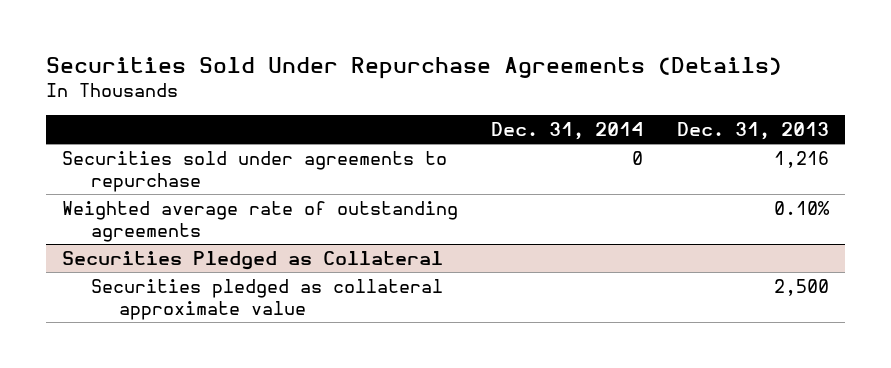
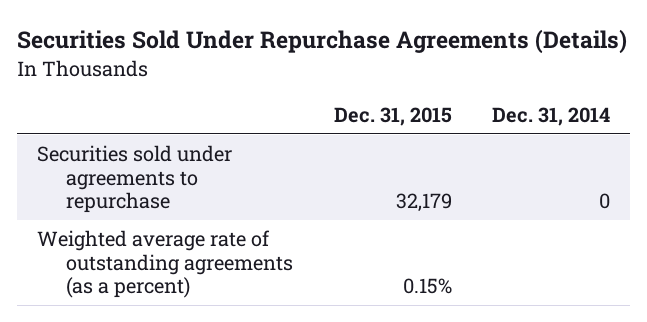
- | Dec. 31, 2014 | Dec. 31, 2013
+ | Dec. 31, 2015 | Dec. 31, 2014
- Weighted average rate of outstanding agreements | | 0.10%
- Securities Pledged as Collateral
- Securities pledged as collateral approximate value | | 2,500
+ Weighted average rate of outstanding agreements (as a percent) | 0.15% |

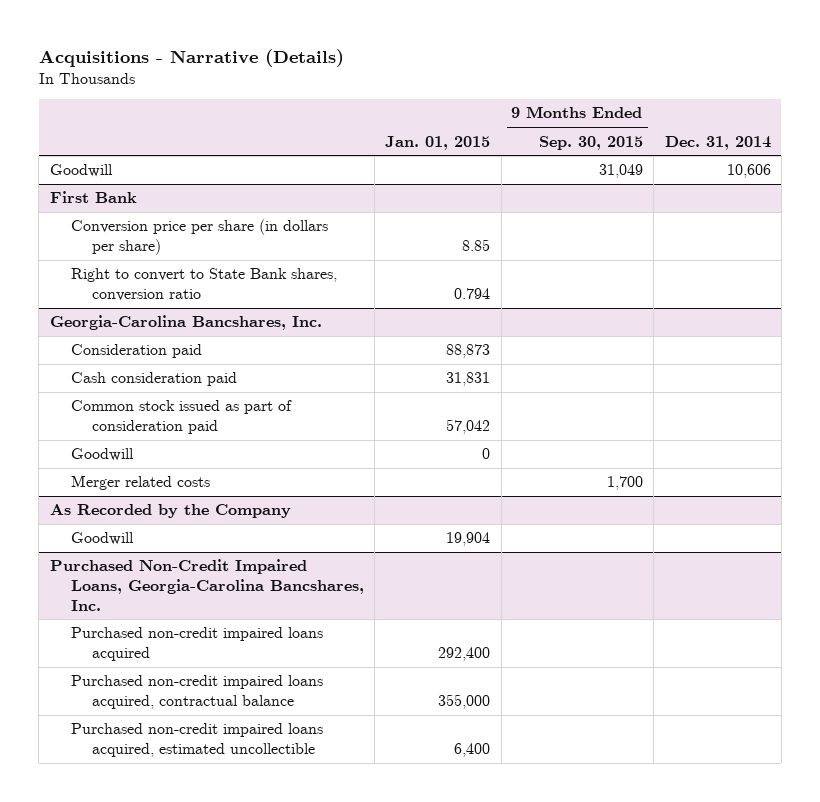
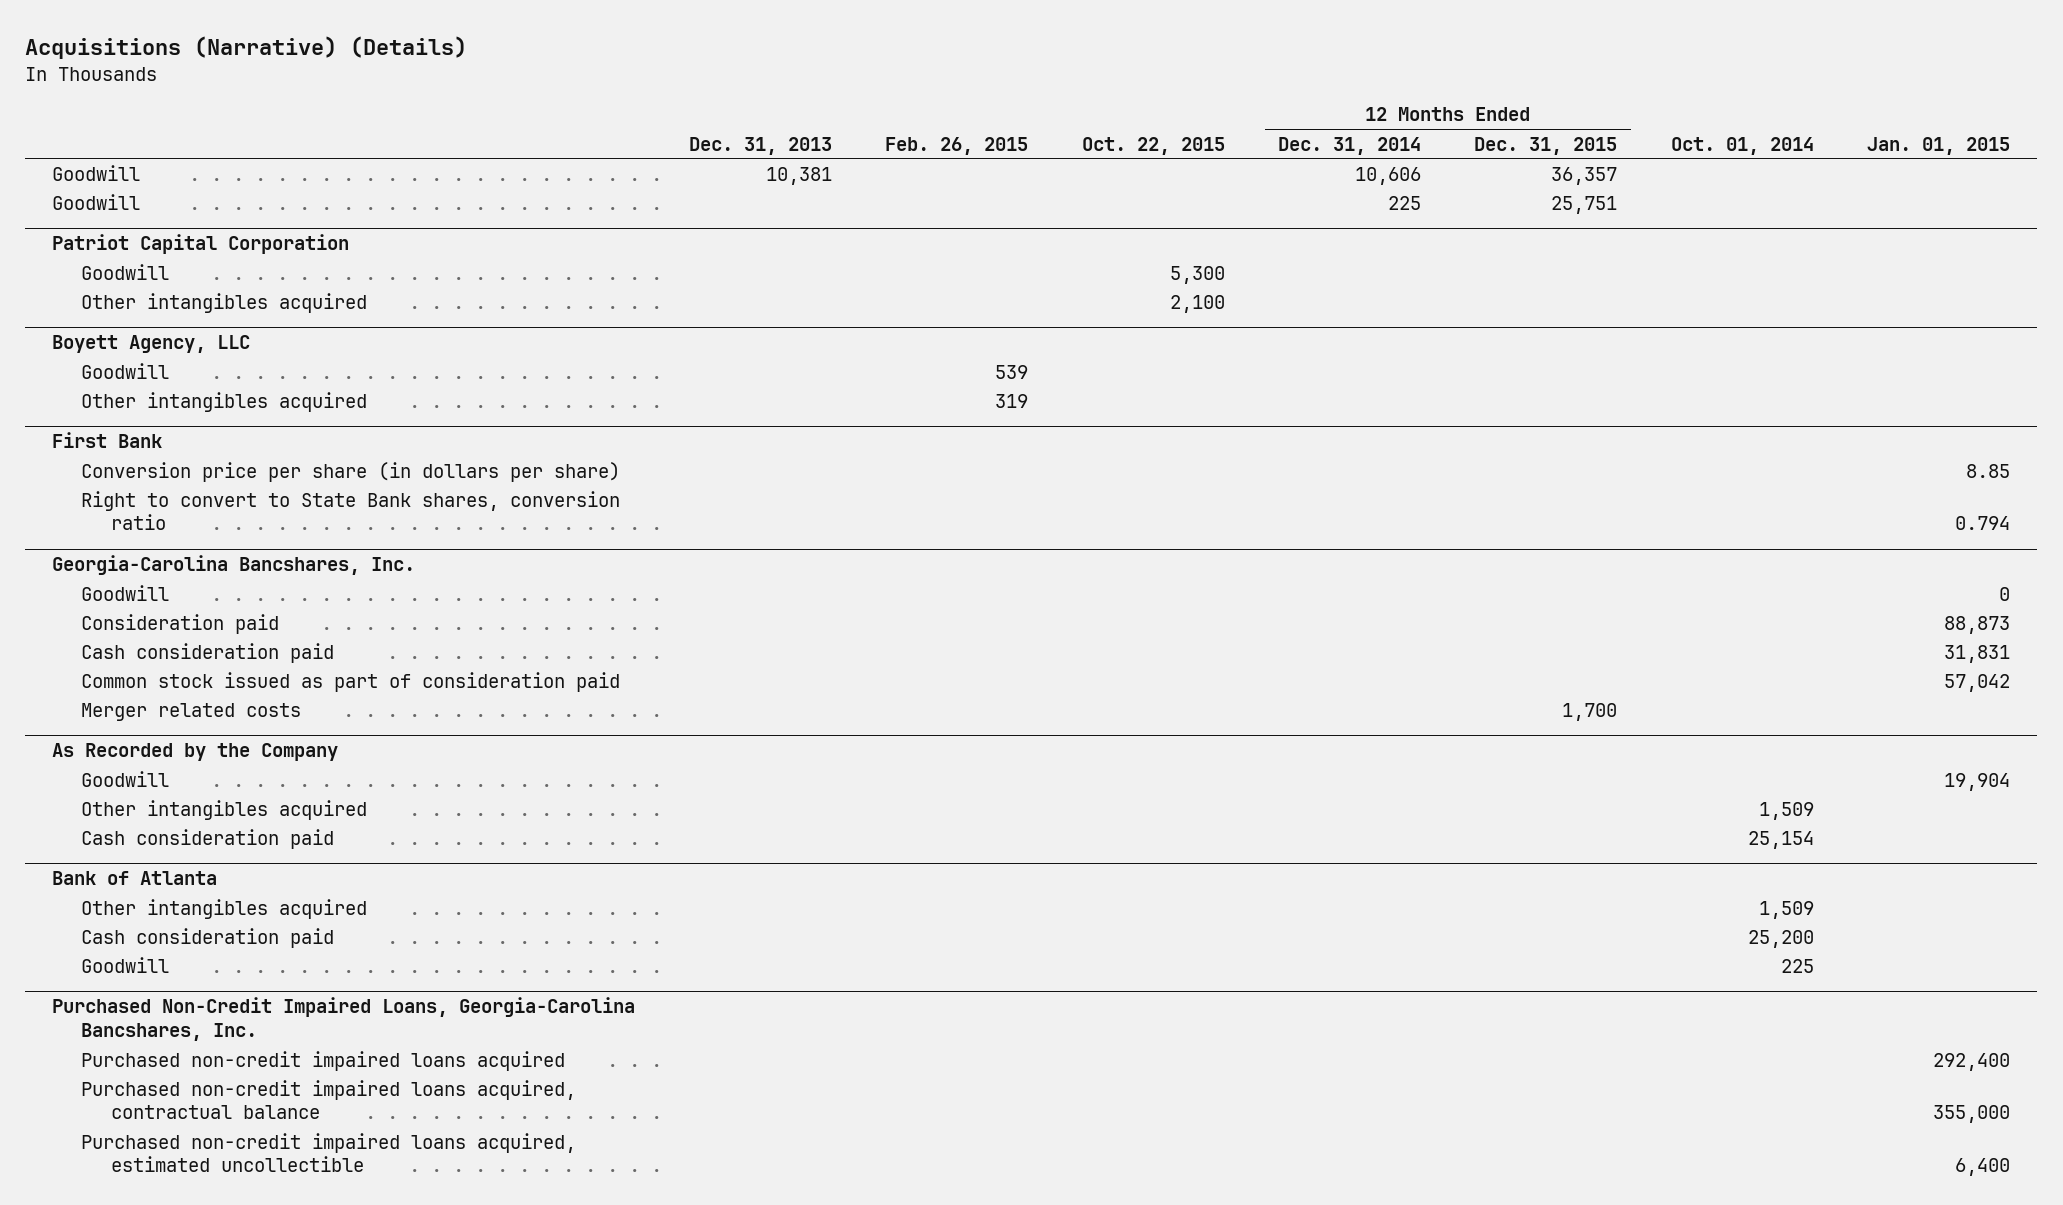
- Acquisitions - Narrative (Details)
+ Acquisitions (Narrative) (Details)
- | Jan. 01, 2015 | 9 Months Ended Sep. 30, 2015 | Dec. 31, 2014
+ | Dec. 31, 2013 | Feb. 26, 2015 | Oct. 22, 2015 | 12 Months Ended Dec. 31, 2014 | 12 Months Ended Dec. 31, 2015 | Oct. 01, 2014 | Jan. 01, 2015
+ Goodwill | | | | 225 | 25,751 | |
+ Patriot Capital Corporation
+ Goodwill | | | 5,300 | | | |
+ Other intangibles acquired | | | 2,100 | | | |
+ Boyett Agency, LLC
+ Goodwill | | 539 | | | | |
+ Other intangibles acquired | | 319 | | | | |
@ Georgia-Carolina Bancshares, Inc.
moved up: Goodwill | | | | | | | 0
@ As Recorded by the Company
+ Other intangibles acquired | | | | | | 1,509 |
+ Cash consideration paid | | | | | | 25,154 |
+ Bank of Atlanta
+ Other intangibles acquired | | | | | | 1,509 |
+ Cash consideration paid | | | | | | 25,200 |
+ Goodwill | | | | | | 225 |

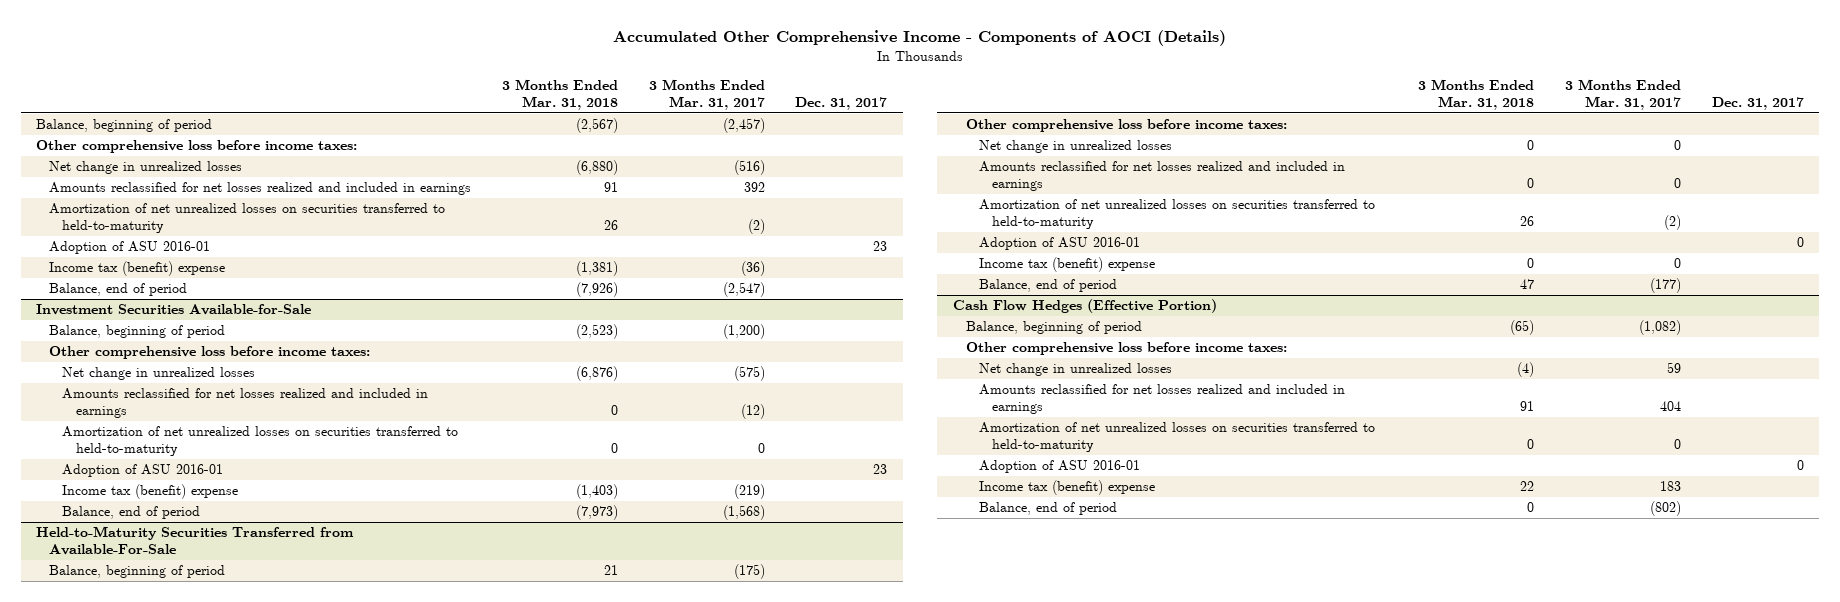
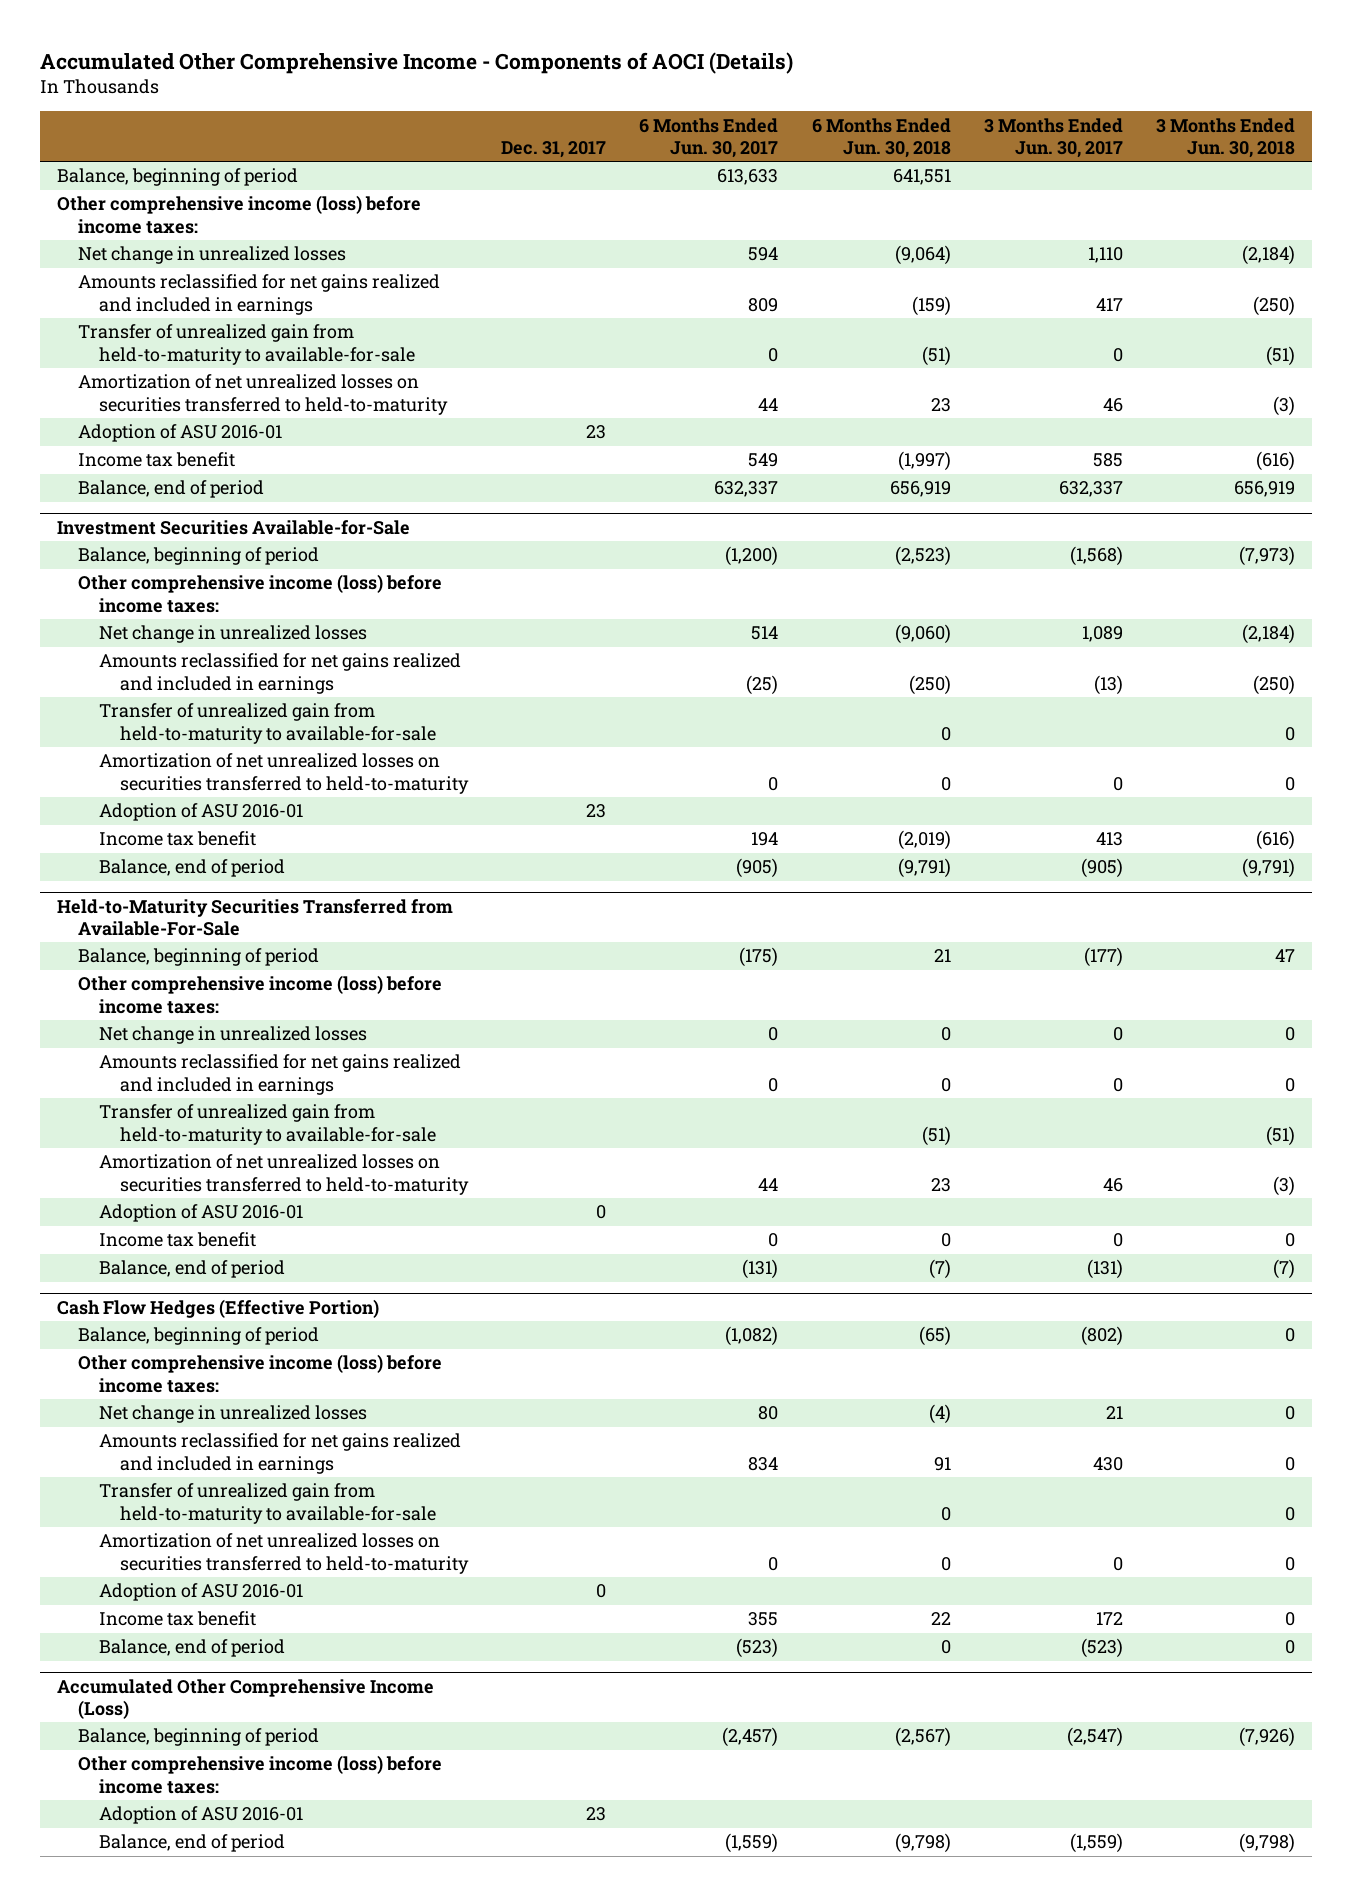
- | 3 Months Ended Mar. 31, 2018 | 3 Months Ended Mar. 31, 2017 | Dec. 31, 2017
+ | Dec. 31, 2017 | 6 Months Ended Jun. 30, 2017 | 6 Months Ended Jun. 30, 2018 | 3 Months Ended Jun. 30, 2017 | 3 Months Ended Jun. 30, 2018
- Other comprehensive loss before income taxes:
+ Other comprehensive income (loss) before income taxes:
- Amounts reclassified for net losses realized and included in earnings | 91 | 392 |
+ Amounts reclassified for net gains realized and included in earnings | | 809 | (159) | 417 | (250)
+ Transfer of unrealized gain from held-to-maturity to available-for-sale | | 0 | (51) | 0 | (51)
- Income tax (benefit) expense | (1,381) | (36) |
+ Income tax benefit | | 549 | (1,997) | 585 | (616)
@ Investment Securities Available-for-Sale
- Other comprehensive loss before income taxes:
+ Other comprehensive income (loss) before income taxes:
- Amounts reclassified for net losses realized and included in earnings | 0 | (12) |
+ Amounts reclassified for net gains realized and included in earnings | | (25) | (250) | (13) | (250)
+ Transfer of unrealized gain from held-to-maturity to available-for-sale | | | 0 | | 0
- Income tax (benefit) expense | (1,403) | (219) |
+ Income tax benefit | | 194 | (2,019) | 413 | (616)
@ Held-to-Maturity Securities Transferred from Available-For-Sale
- Other comprehensive loss before income taxes:
+ Other comprehensive income (loss) before income taxes:
- Amounts reclassified for net losses realized and included in earnings | 0 | 0 |
+ Amounts reclassified for net gains realized and included in earnings | | 0 | 0 | 0 | 0
+ Transfer of unrealized gain from held-to-maturity to available-for-sale | | | (51) | | (51)
- Income tax (benefit) expense | 0 | 0 |
+ Income tax benefit | | 0 | 0 | 0 | 0
@ Cash Flow Hedges (Effective Portion)
- Other comprehensive loss before income taxes:
+ Other comprehensive income (loss) before income taxes:
- Amounts reclassified for net losses realized and included in earnings | 91 | 404 |
+ Amounts reclassified for net gains realized and included in earnings | | 834 | 91 | 430 | 0
+ Transfer of unrealized gain from held-to-maturity to available-for-sale | | | 0 | | 0
- Income tax (benefit) expense | 22 | 183 |
+ Income tax benefit | | 355 | 22 | 172 | 0
+ Accumulated Other Comprehensive Income (Loss)
+ Balance, beginning of period | | (2,457) | (2,567) | (2,547) | (7,926)
+ Other comprehensive income (loss) before income taxes:
+ Adoption of ASU 2016-01 | 23 | | | |
+ Balance, end of period | | (1,559) | (9,798) | (1,559) | (9,798)

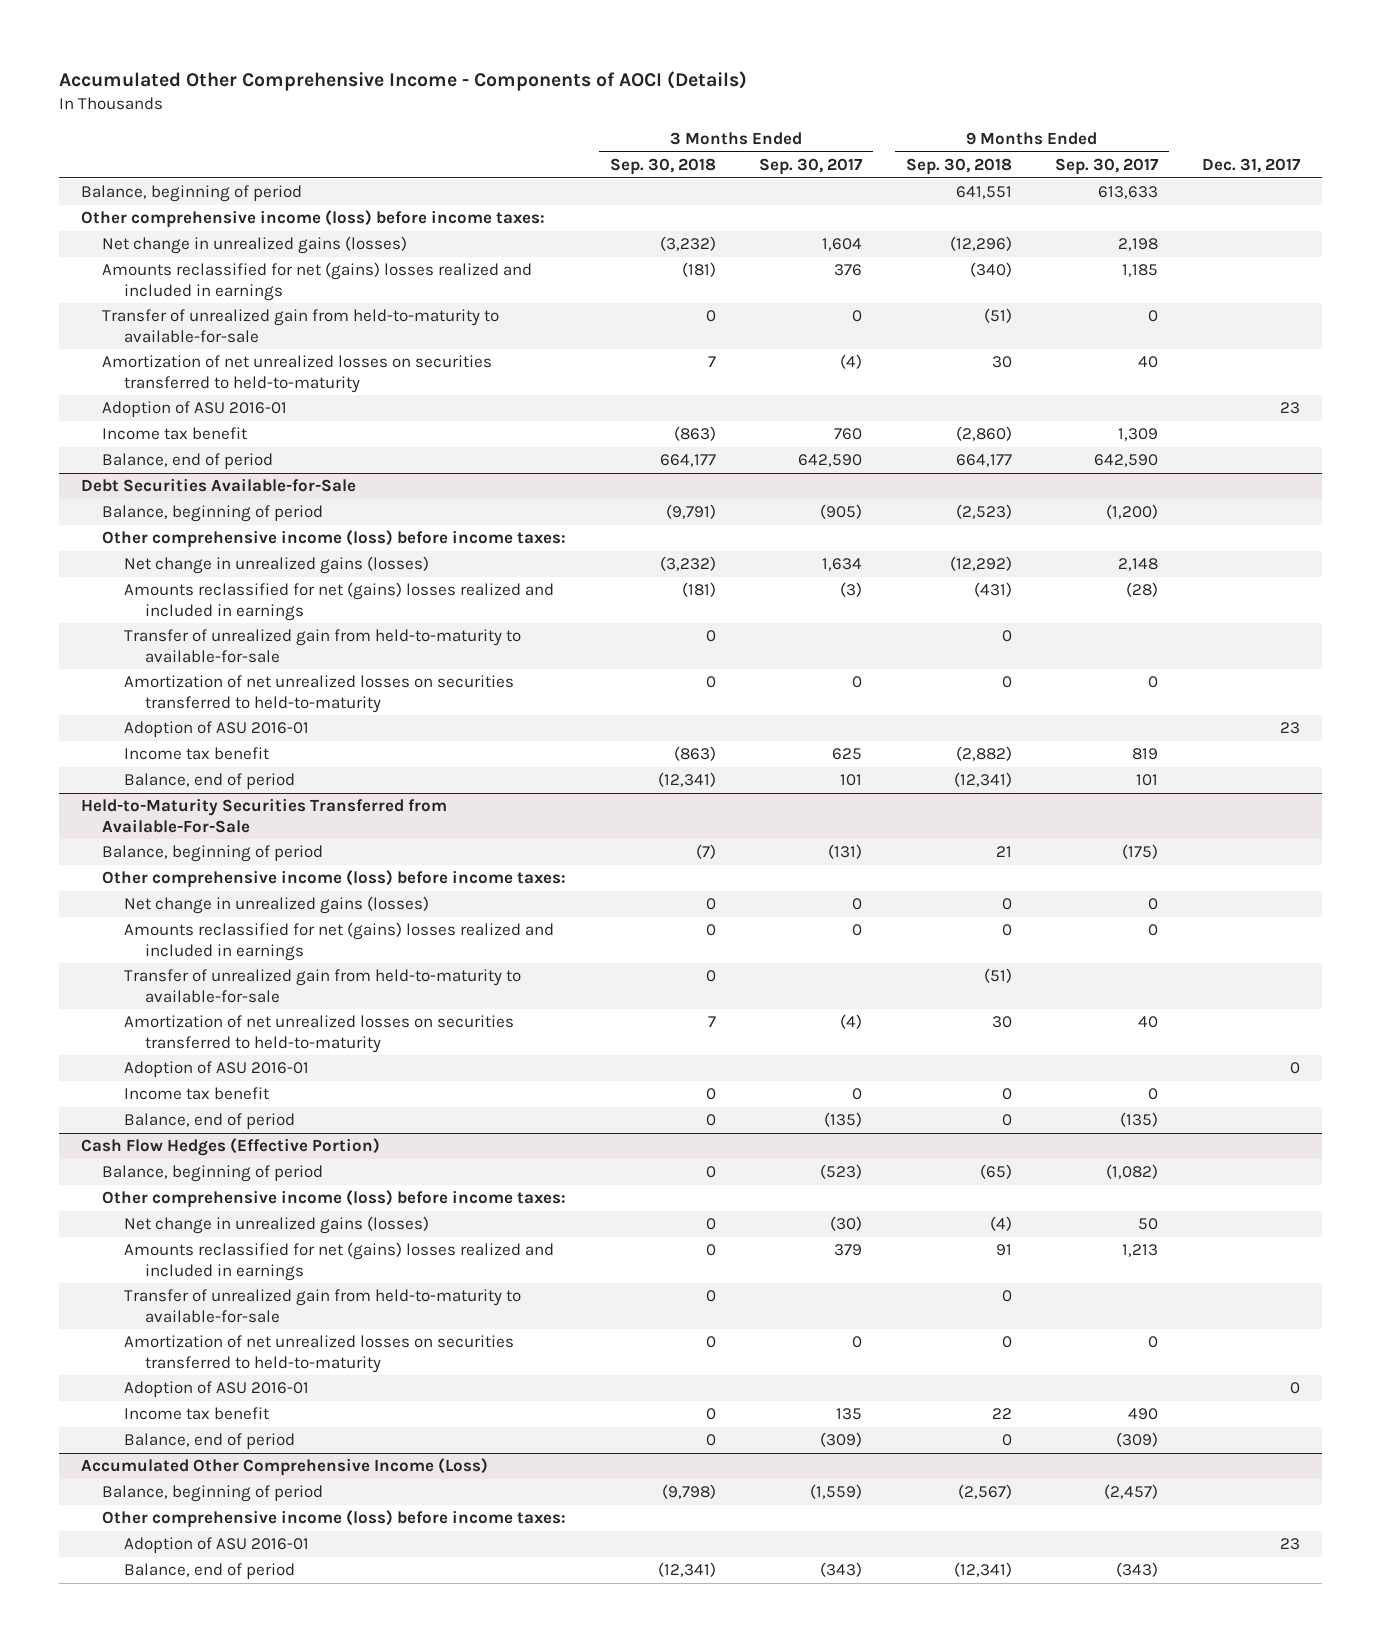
- | Dec. 31, 2017 | 6 Months Ended Jun. 30, 2017 | 6 Months Ended Jun. 30, 2018 | 3 Months Ended Jun. 30, 2017 | 3 Months Ended Jun. 30, 2018
+ | 3 Months Ended Sep. 30, 2018 | 3 Months Ended Sep. 30, 2017 | 9 Months Ended Sep. 30, 2018 | 9 Months Ended Sep. 30, 2017 | Dec. 31, 2017
- Net change in unrealized losses | | 594 | (9,064) | 1,110 | (2,184)
- Amounts reclassified for net gains realized and included in earnings | | 809 | (159) | 417 | (250)
+ Net change in unrealized gains (losses) | (3,232) | 1,604 | (12,296) | 2,198 |
+ Amounts reclassified for net (gains) losses realized and included in earnings | (181) | 376 | (340) | 1,185 |
- Investment Securities Available-for-Sale
+ Debt Securities Available-for-Sale
- Net change in unrealized losses | | 514 | (9,060) | 1,089 | (2,184)
- Amounts reclassified for net gains realized and included in earnings | | (25) | (250) | (13) | (250)
+ Net change in unrealized gains (losses) | (3,232) | 1,634 | (12,292) | 2,148 |
+ Amounts reclassified for net (gains) losses realized and included in earnings | (181) | (3) | (431) | (28) |
@ Held-to-Maturity Securities Transferred from Available-For-Sale
- Net change in unrealized losses | | 0 | 0 | 0 | 0
- Amounts reclassified for net gains realized and included in earnings | | 0 | 0 | 0 | 0
+ Net change in unrealized gains (losses) | 0 | 0 | 0 | 0 |
+ Amounts reclassified for net (gains) losses realized and included in earnings | 0 | 0 | 0 | 0 |
@ Cash Flow Hedges (Effective Portion)
- Net change in unrealized losses | | 80 | (4) | 21 | 0
- Amounts reclassified for net gains realized and included in earnings | | 834 | 91 | 430 | 0
+ Net change in unrealized gains (losses) | 0 | (30) | (4) | 50 |
+ Amounts reclassified for net (gains) losses realized and included in earnings | 0 | 379 | 91 | 1,213 |

